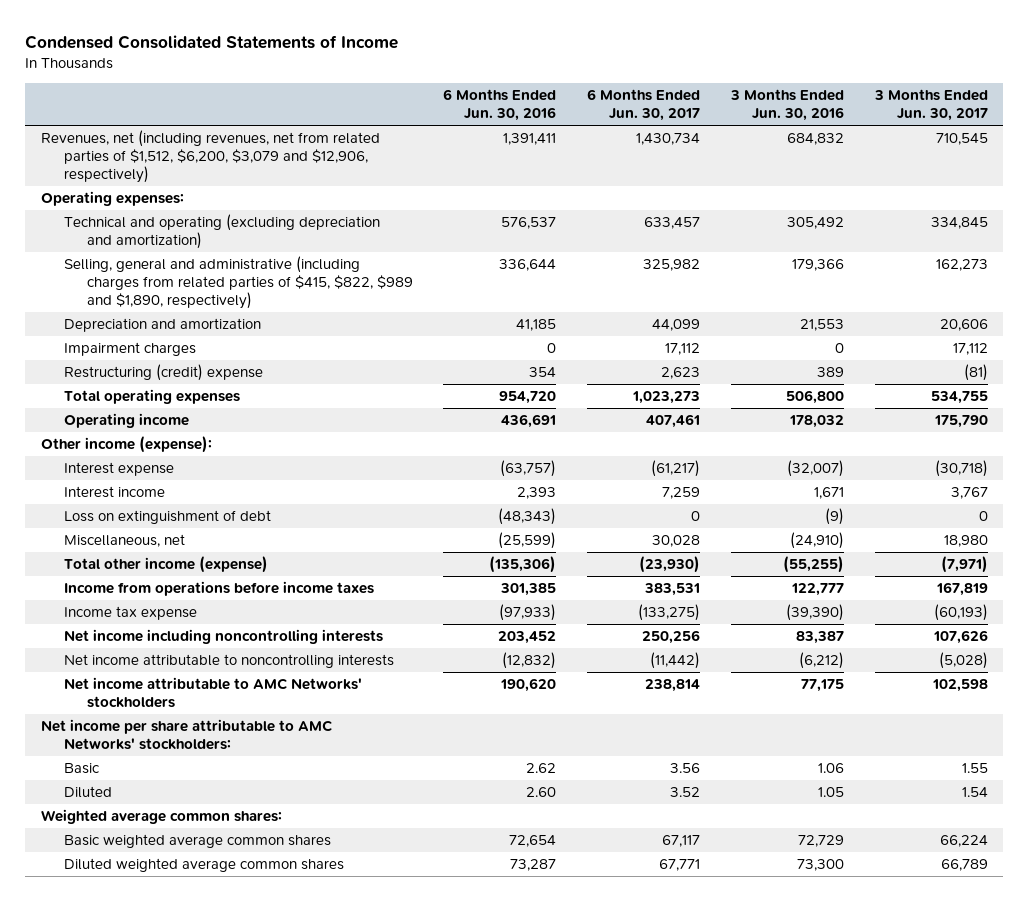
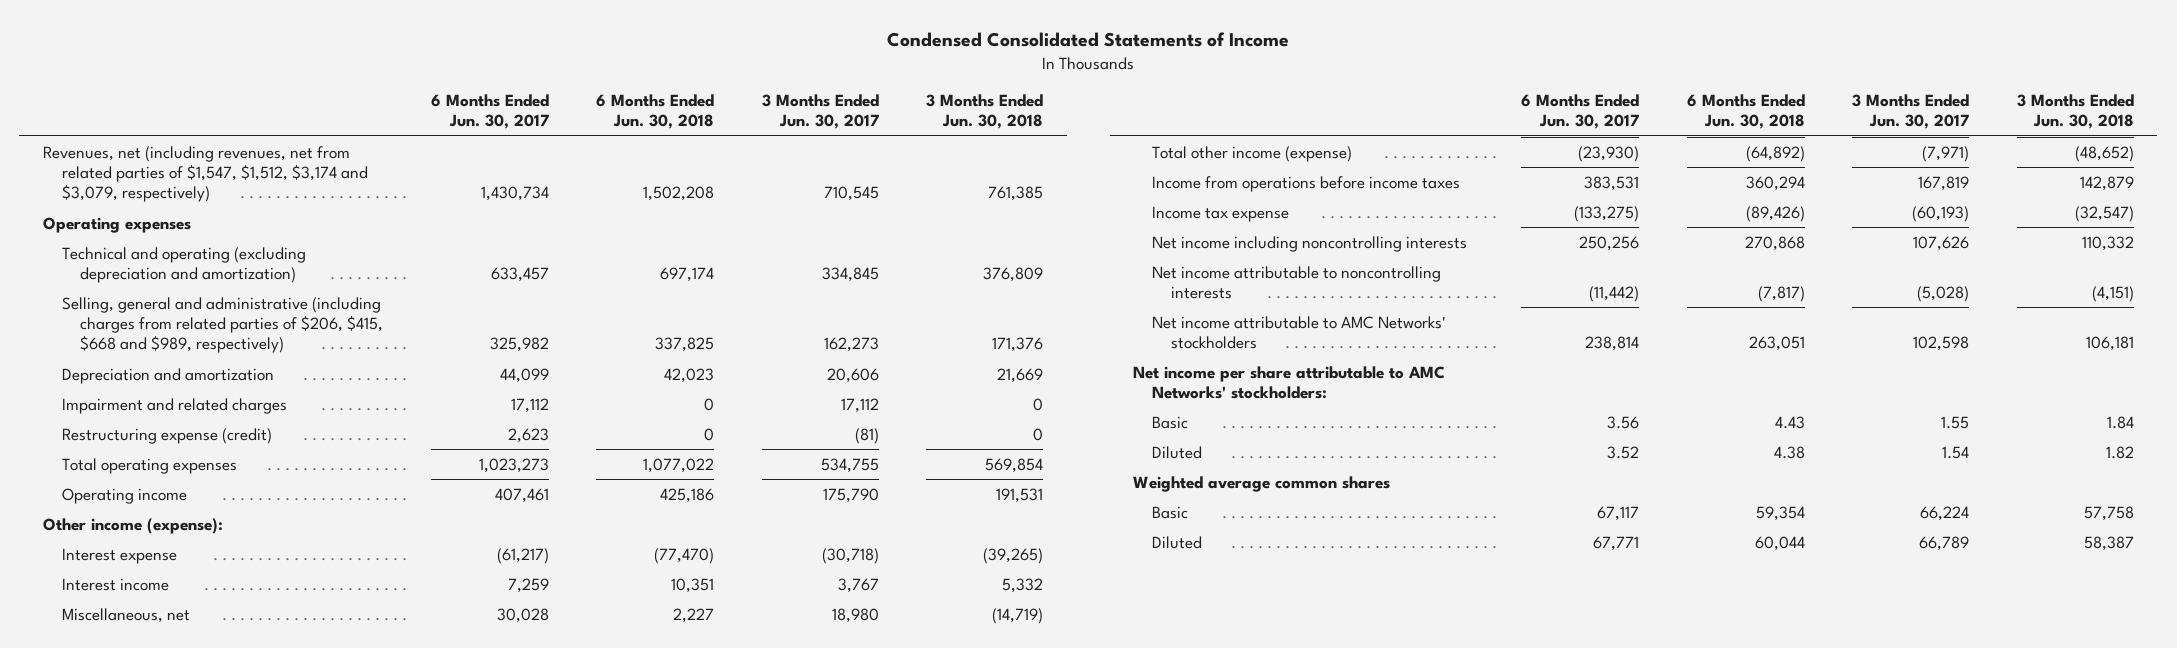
- | 6 Months Ended Jun. 30, 2016 | 6 Months Ended Jun. 30, 2017 | 3 Months Ended Jun. 30, 2016 | 3 Months Ended Jun. 30, 2017
+ | 6 Months Ended Jun. 30, 2017 | 6 Months Ended Jun. 30, 2018 | 3 Months Ended Jun. 30, 2017 | 3 Months Ended Jun. 30, 2018
- Revenues, net (including revenues, net from related parties of $1,512, $6,200, $3,079 and $12,906, respectively) | 1,391,411 | 1,430,734 | 684,832 | 710,545
- Operating expenses:
+ Revenues, net (including revenues, net from related parties of $1,547, $1,512, $3,174 and $3,079, respectively) | 1,430,734 | 1,502,208 | 710,545 | 761,385
+ Operating expenses
- Selling, general and administrative (including charges from related parties of $415, $822, $989 and $1,890, respectively) | 336,644 | 325,982 | 179,366 | 162,273
+ Selling, general and administrative (including charges from related parties of $206, $415, $668 and $989, respectively) | 325,982 | 337,825 | 162,273 | 171,376
- Impairment charges | 0 | 17,112 | 0 | 17,112
- Restructuring (credit) expense | 354 | 2,623 | 389 | (81)
+ Impairment and related charges | 17,112 | 0 | 17,112 | 0
+ Restructuring expense (credit) | 2,623 | 0 | (81) | 0
- Loss on extinguishment of debt | (48,343) | 0 | (9) | 0
- Weighted average common shares:
- Basic weighted average common shares | 72,654 | 67,117 | 72,729 | 66,224
- Diluted weighted average common shares | 73,287 | 67,771 | 73,300 | 66,789
+ Weighted average common shares
+ Basic | 67,117 | 59,354 | 66,224 | 57,758
+ Diluted | 67,771 | 60,044 | 66,789 | 58,387

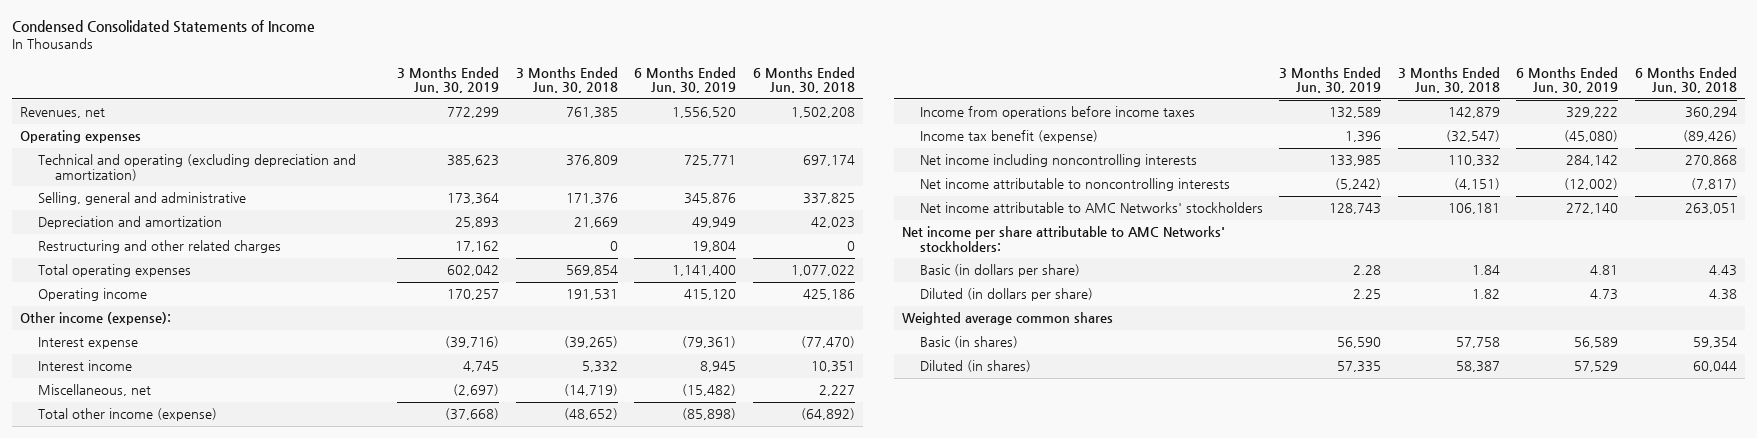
- | 6 Months Ended Jun. 30, 2017 | 6 Months Ended Jun. 30, 2018 | 3 Months Ended Jun. 30, 2017 | 3 Months Ended Jun. 30, 2018
+ | 3 Months Ended Jun. 30, 2019 | 3 Months Ended Jun. 30, 2018 | 6 Months Ended Jun. 30, 2019 | 6 Months Ended Jun. 30, 2018
- Revenues, net (including revenues, net from related parties of $1,547, $1,512, $3,174 and $3,079, respectively) | 1,430,734 | 1,502,208 | 710,545 | 761,385
+ Revenues, net | 772,299 | 761,385 | 1,556,520 | 1,502,208
- Selling, general and administrative (including charges from related parties of $206, $415, $668 and $989, respectively) | 325,982 | 337,825 | 162,273 | 171,376
+ Selling, general and administrative | 173,364 | 171,376 | 345,876 | 337,825
- Impairment and related charges | 17,112 | 0 | 17,112 | 0
- Restructuring expense (credit) | 2,623 | 0 | (81) | 0
+ Restructuring and other related charges | 17,162 | 0 | 19,804 | 0
- Income tax expense | (133,275) | (89,426) | (60,193) | (32,547)
+ Income tax benefit (expense) | 1,396 | (32,547) | (45,080) | (89,426)
- Basic | 3.56 | 4.43 | 1.55 | 1.84
- Diluted | 3.52 | 4.38 | 1.54 | 1.82
+ Basic (in dollars per share) | 2.28 | 1.84 | 4.81 | 4.43
+ Diluted (in dollars per share) | 2.25 | 1.82 | 4.73 | 4.38
- Basic | 67,117 | 59,354 | 66,224 | 57,758
- Diluted | 67,771 | 60,044 | 66,789 | 58,387
+ Basic (in shares) | 56,590 | 57,758 | 56,589 | 59,354
+ Diluted (in shares) | 57,335 | 58,387 | 57,529 | 60,044

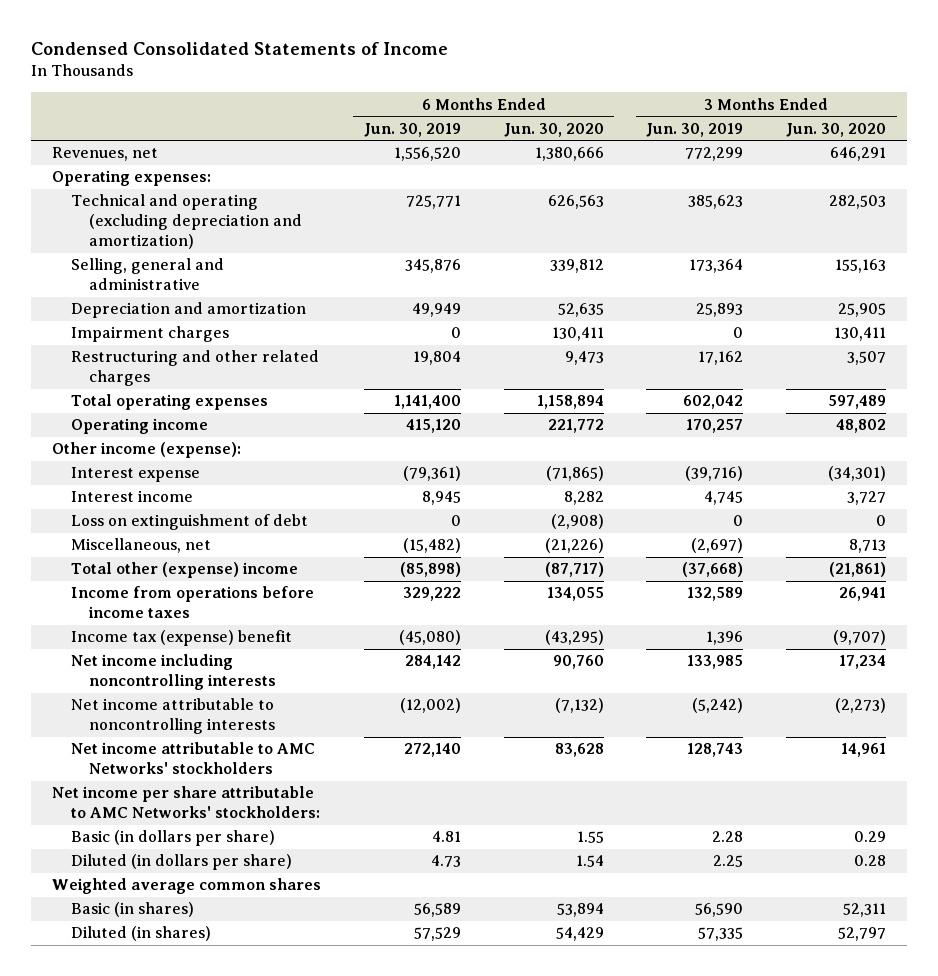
- | 3 Months Ended Jun. 30, 2019 | 3 Months Ended Jun. 30, 2018 | 6 Months Ended Jun. 30, 2019 | 6 Months Ended Jun. 30, 2018
+ | 6 Months Ended Jun. 30, 2019 | 6 Months Ended Jun. 30, 2020 | 3 Months Ended Jun. 30, 2019 | 3 Months Ended Jun. 30, 2020
- Operating expenses
+ Operating expenses:
+ Impairment charges | 0 | 130,411 | 0 | 130,411
+ Loss on extinguishment of debt | 0 | (2,908) | 0 | 0
- Total other income (expense) | (37,668) | (48,652) | (85,898) | (64,892)
+ Total other (expense) income | (85,898) | (87,717) | (37,668) | (21,861)
- Income tax benefit (expense) | 1,396 | (32,547) | (45,080) | (89,426)
+ Income tax (expense) benefit | (45,080) | (43,295) | 1,396 | (9,707)

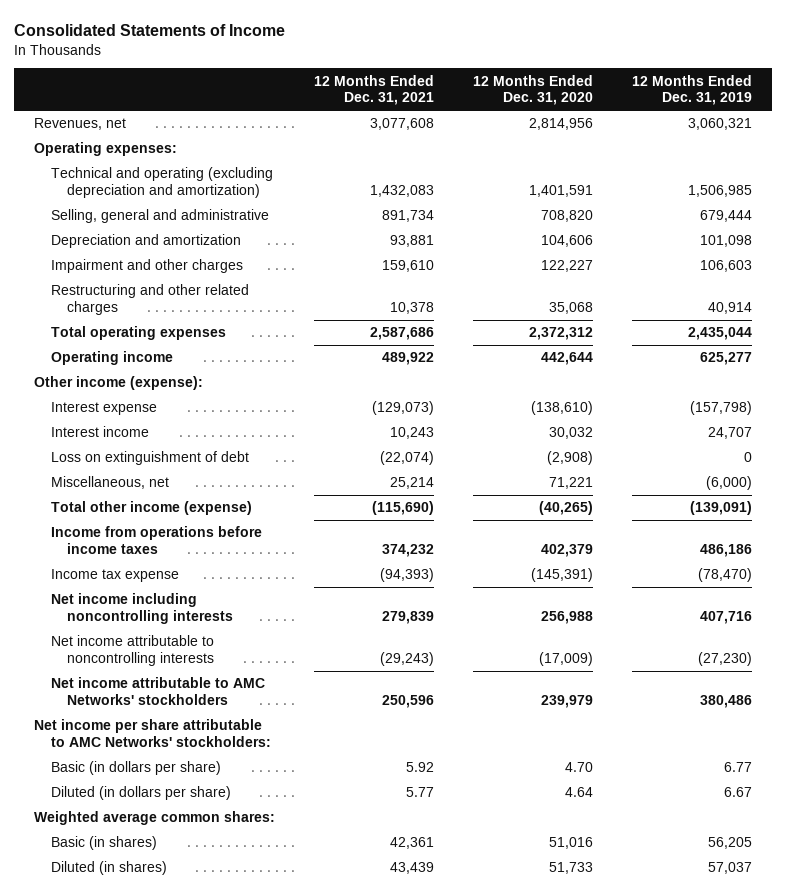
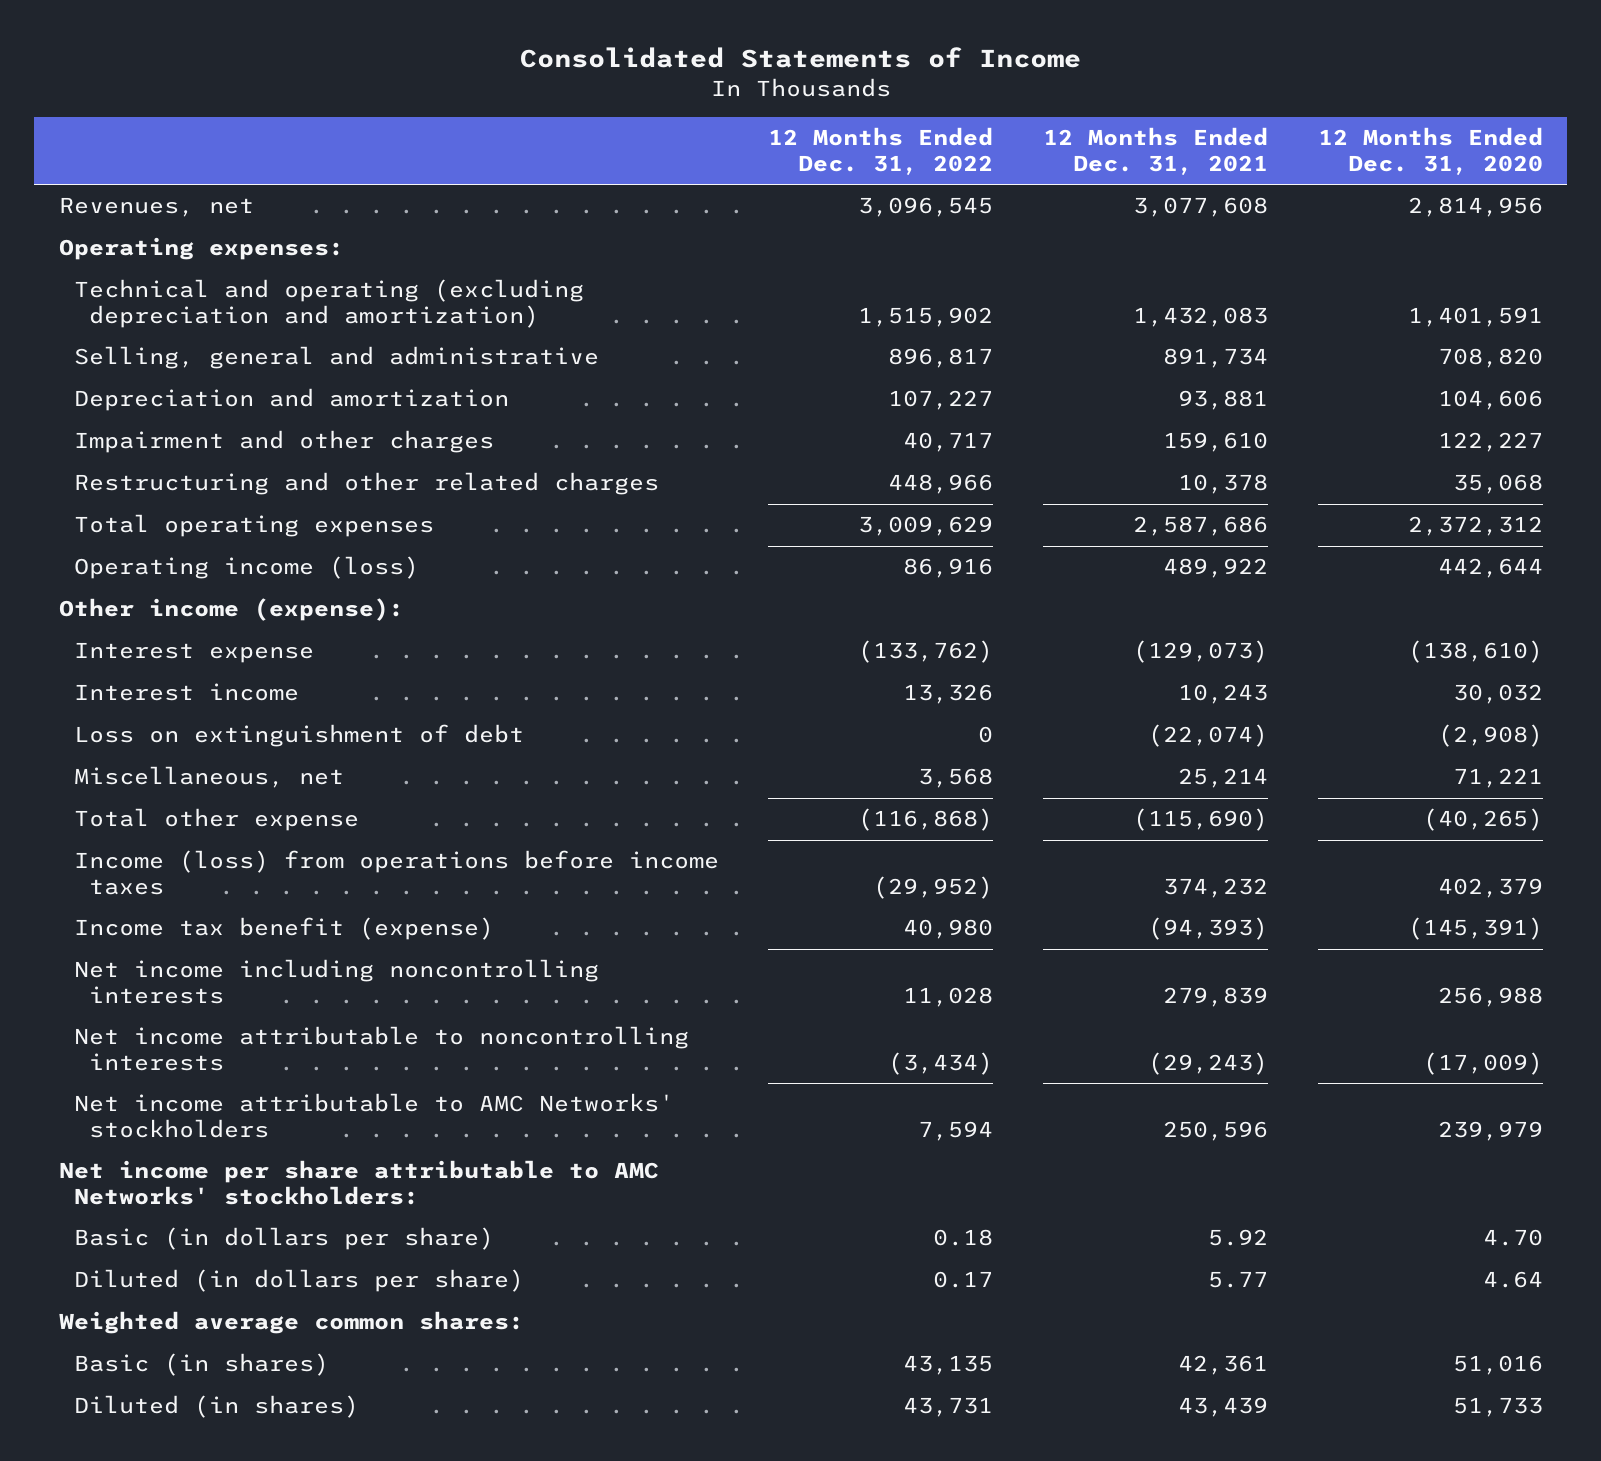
- | 12 Months Ended Dec. 31, 2021 | 12 Months Ended Dec. 31, 2020 | 12 Months Ended Dec. 31, 2019
+ | 12 Months Ended Dec. 31, 2022 | 12 Months Ended Dec. 31, 2021 | 12 Months Ended Dec. 31, 2020
- Operating income | 489,922 | 442,644 | 625,277
+ Operating income (loss) | 86,916 | 489,922 | 442,644
- Total other income (expense) | (115,690) | (40,265) | (139,091)
- Income from operations before income taxes | 374,232 | 402,379 | 486,186
- Income tax expense | (94,393) | (145,391) | (78,470)
+ Total other expense | (116,868) | (115,690) | (40,265)
+ Income (loss) from operations before income taxes | (29,952) | 374,232 | 402,379
+ Income tax benefit (expense) | 40,980 | (94,393) | (145,391)

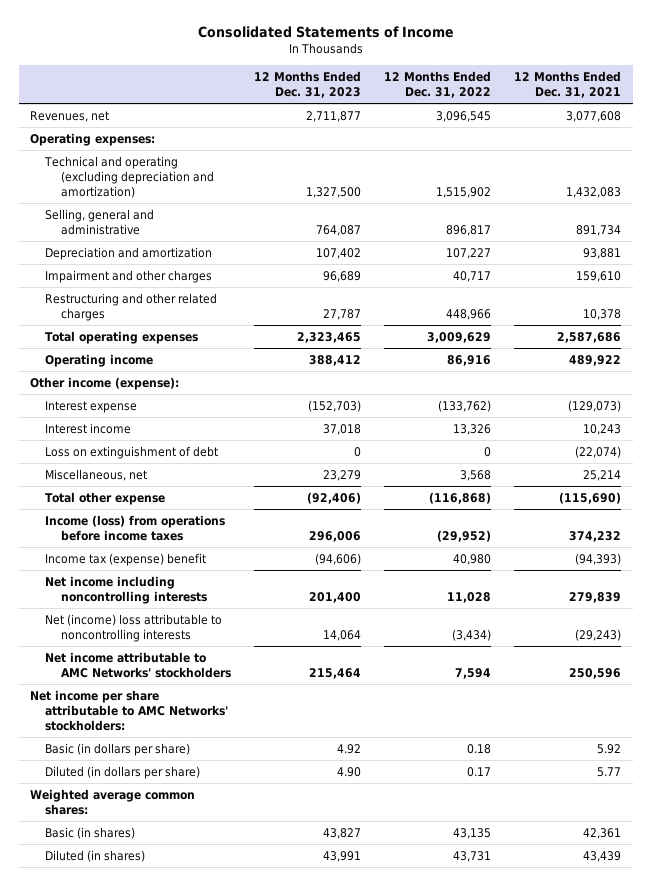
- | 12 Months Ended Dec. 31, 2022 | 12 Months Ended Dec. 31, 2021 | 12 Months Ended Dec. 31, 2020
+ | 12 Months Ended Dec. 31, 2023 | 12 Months Ended Dec. 31, 2022 | 12 Months Ended Dec. 31, 2021
- Operating income (loss) | 86,916 | 489,922 | 442,644
+ Operating income | 388,412 | 86,916 | 489,922
- Income tax benefit (expense) | 40,980 | (94,393) | (145,391)
+ Income tax (expense) benefit | (94,606) | 40,980 | (94,393)
- Net income attributable to noncontrolling interests | (3,434) | (29,243) | (17,009)
+ Net (income) loss attributable to noncontrolling interests | 14,064 | (3,434) | (29,243)

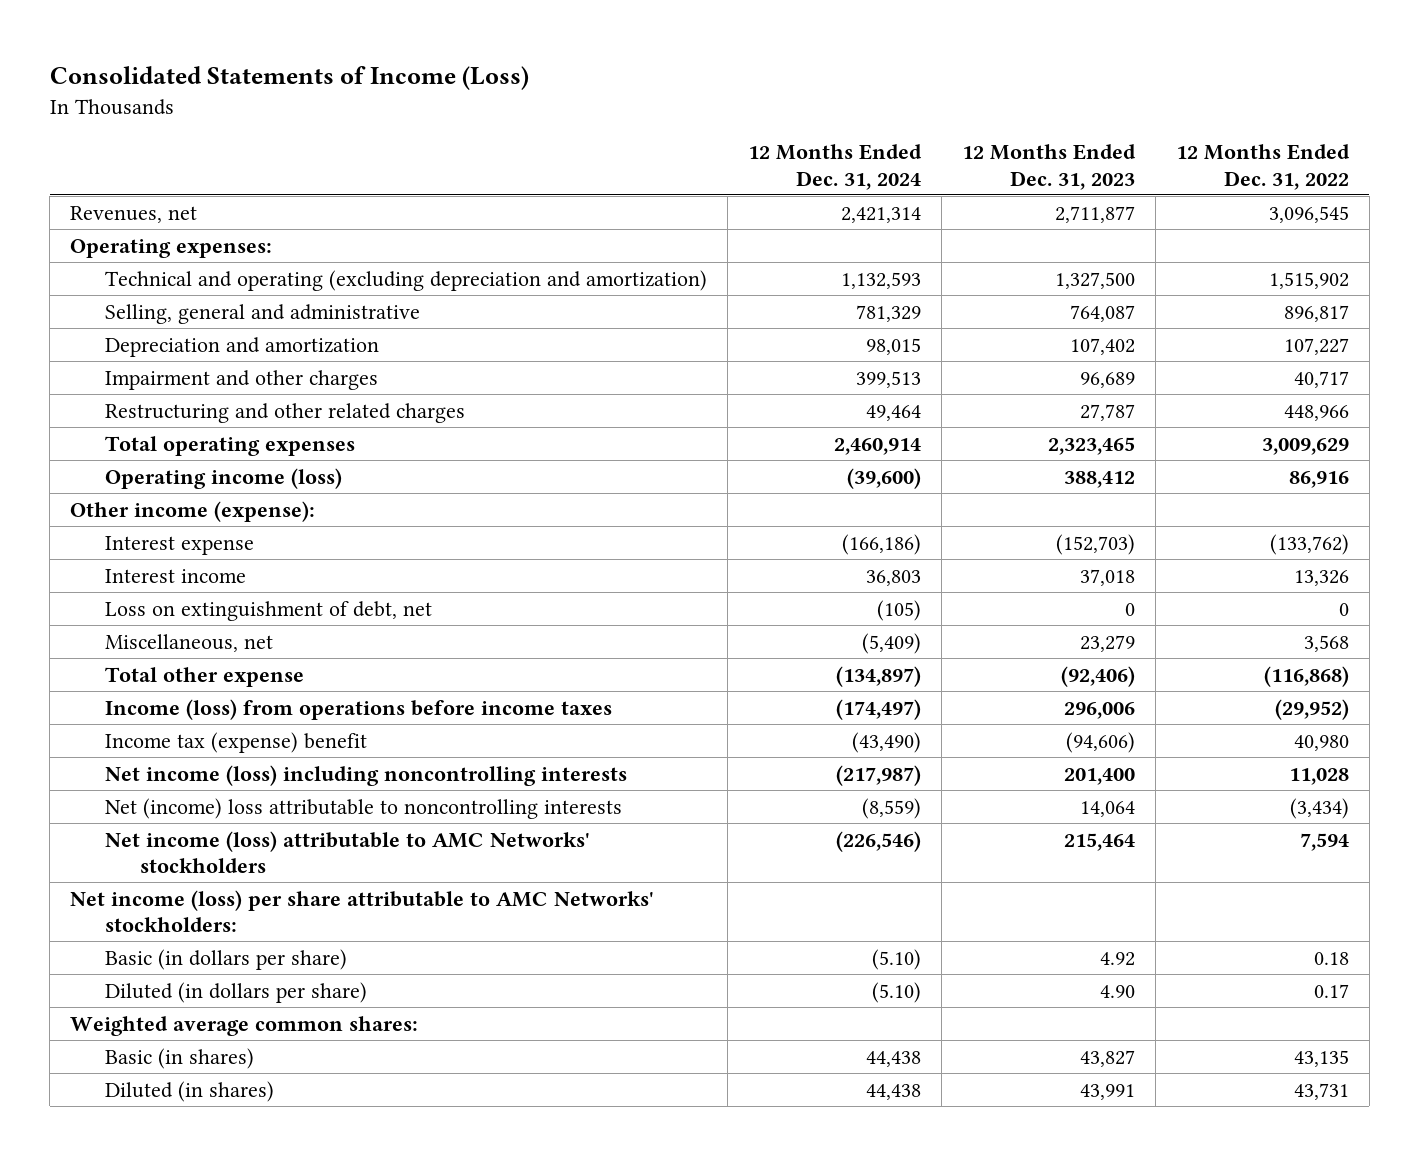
- Consolidated Statements of Income
+ Consolidated Statements of Income (Loss)
- | 12 Months Ended Dec. 31, 2023 | 12 Months Ended Dec. 31, 2022 | 12 Months Ended Dec. 31, 2021
+ | 12 Months Ended Dec. 31, 2024 | 12 Months Ended Dec. 31, 2023 | 12 Months Ended Dec. 31, 2022
- Operating income | 388,412 | 86,916 | 489,922
+ Operating income (loss) | (39,600) | 388,412 | 86,916
- Loss on extinguishment of debt | 0 | 0 | (22,074)
+ Loss on extinguishment of debt, net | (105) | 0 | 0
- Net income including noncontrolling interests | 201,400 | 11,028 | 279,839
+ Net income (loss) including noncontrolling interests | (217,987) | 201,400 | 11,028
- Net income attributable to AMC Networks' stockholders | 215,464 | 7,594 | 250,596
- Net income per share attributable to AMC Networks' stockholders:
+ Net income (loss) attributable to AMC Networks' stockholders | (226,546) | 215,464 | 7,594
+ Net income (loss) per share attributable to AMC Networks' stockholders:

